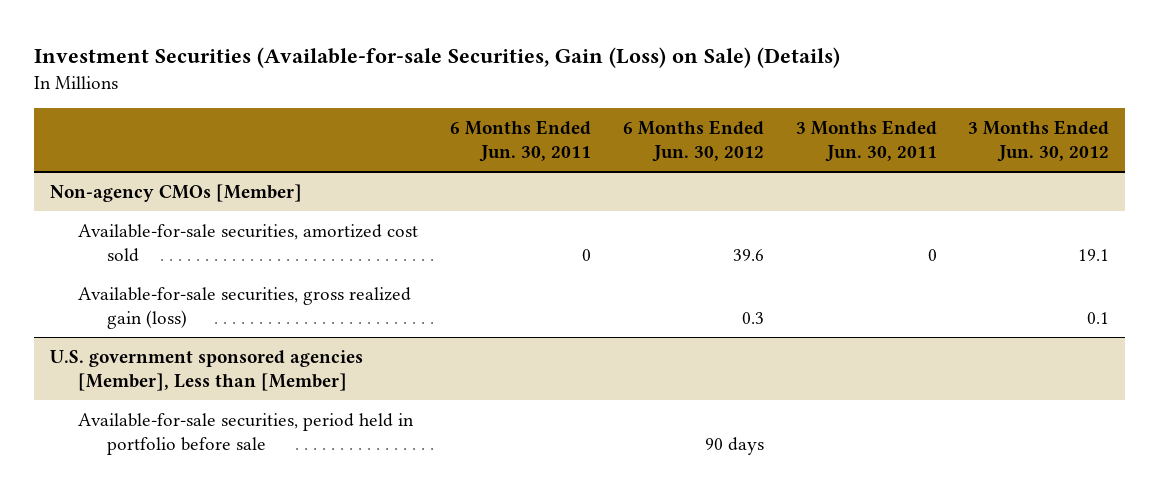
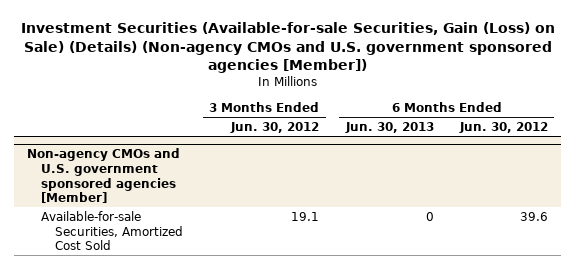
- Investment Securities (Available-for-sale Securities, Gain (Loss) on Sale) (Details)
+ Investment Securities (Available-for-sale Securities, Gain (Loss) on Sale) (Details) (Non-agency CMOs and U.S. government sponsored agencies [Member])
- | 6 Months Ended Jun. 30, 2011 | 6 Months Ended Jun. 30, 2012 | 3 Months Ended Jun. 30, 2011 | 3 Months Ended Jun. 30, 2012
+ | 3 Months Ended Jun. 30, 2012 | 6 Months Ended Jun. 30, 2013 | 6 Months Ended Jun. 30, 2012
- Non-agency CMOs [Member]
- Available-for-sale securities, amortized cost sold | 0 | 39.6 | 0 | 19.1
- Available-for-sale securities, gross realized gain (loss) | | 0.3 | | 0.1
- U.S. government sponsored agencies [Member], Less than [Member]
- Available-for-sale securities, period held in portfolio before sale | | 90 days | |
+ Non-agency CMOs and U.S. government sponsored agencies [Member]
+ Available-for-sale Securities, Amortized Cost Sold | 19.1 | 0 | 39.6

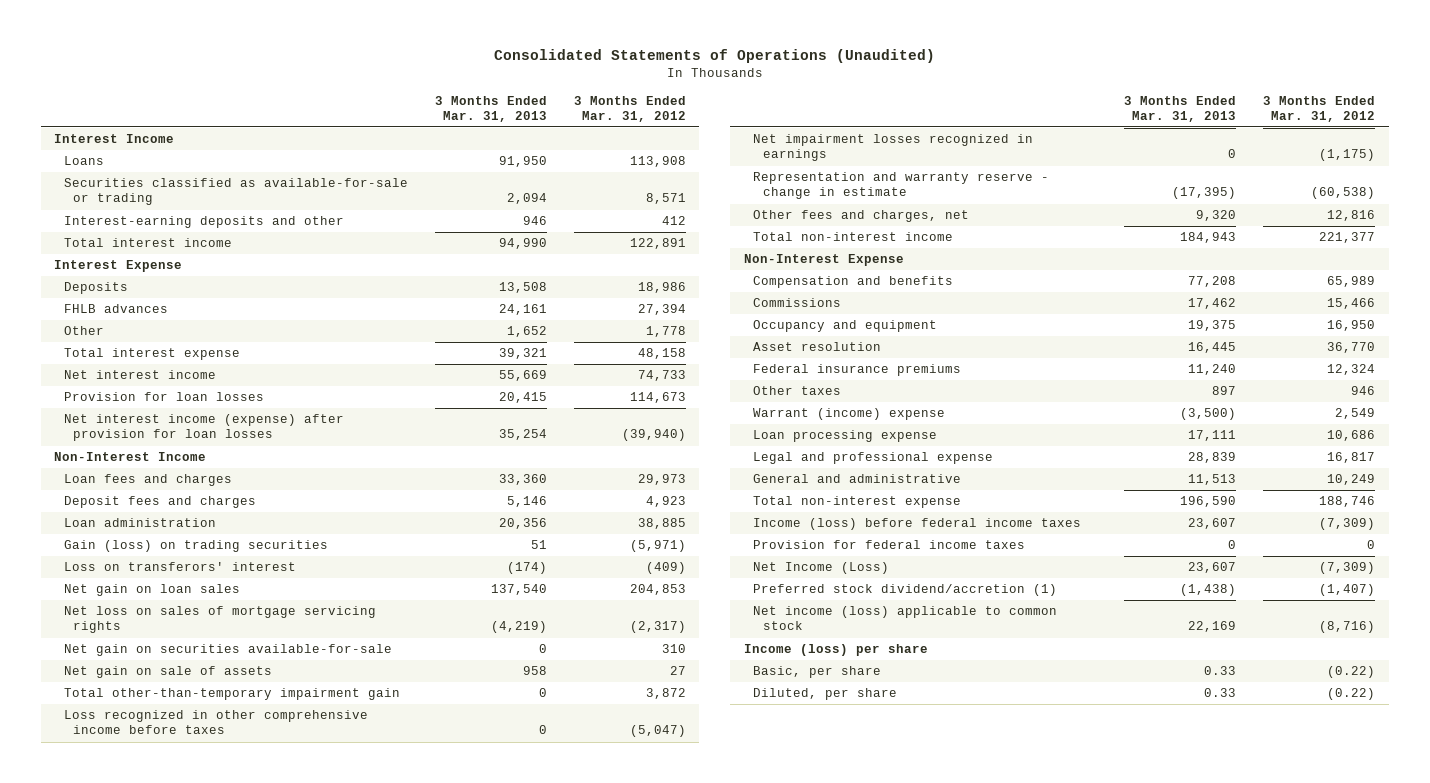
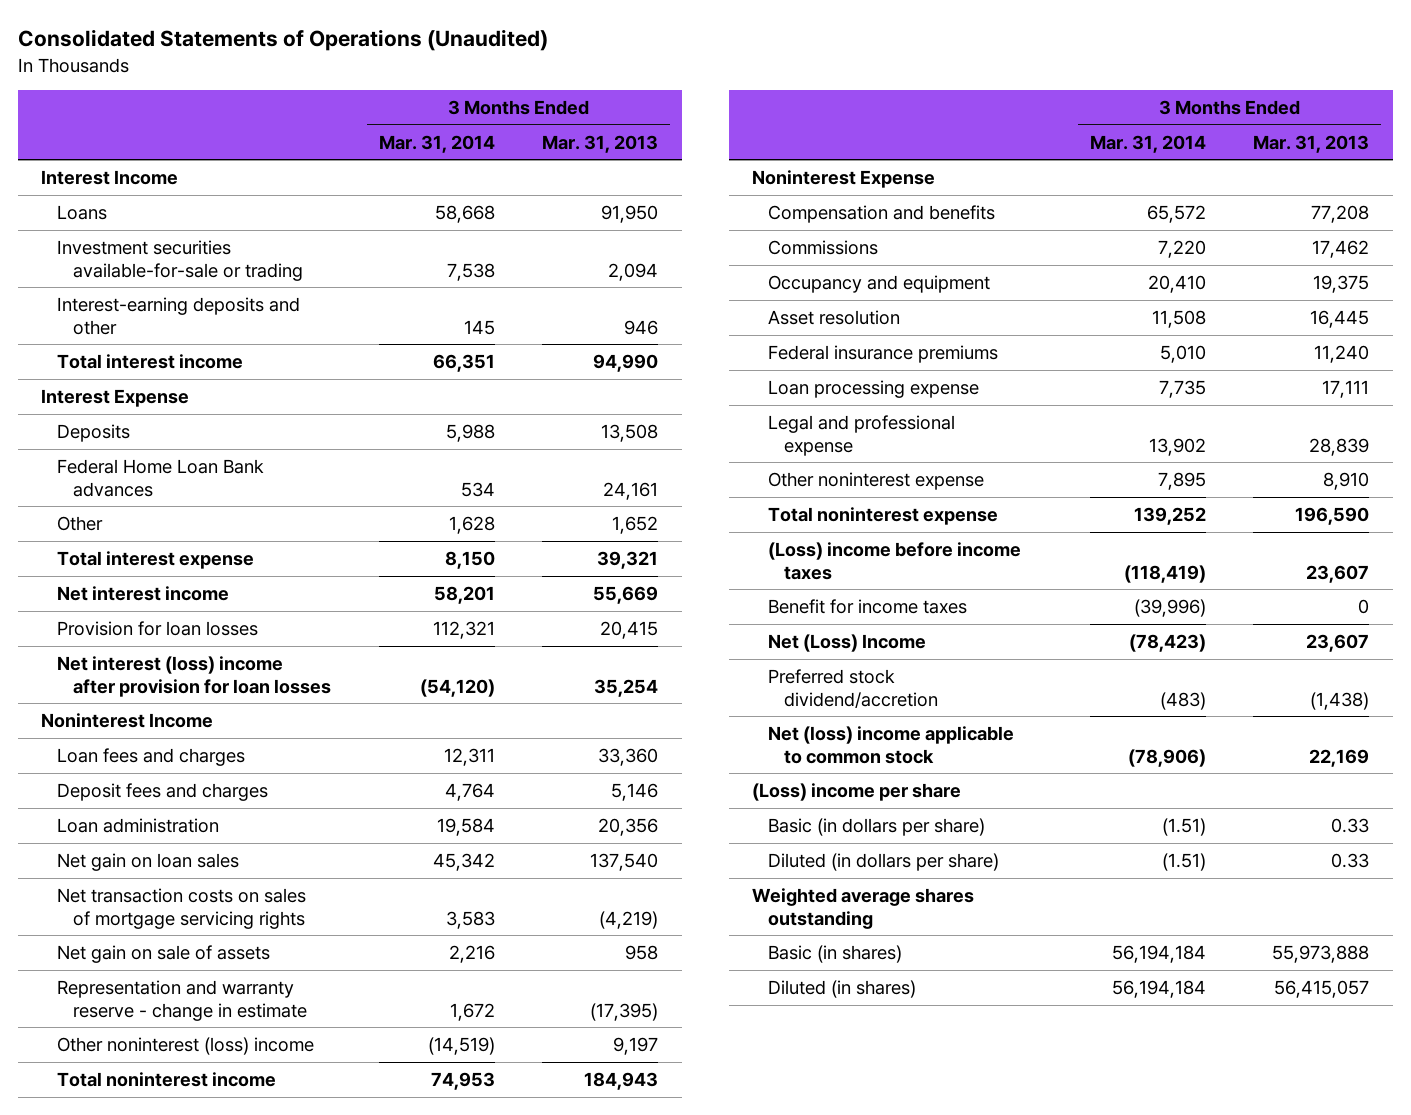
- | 3 Months Ended Mar. 31, 2013 | 3 Months Ended Mar. 31, 2012
+ | 3 Months Ended Mar. 31, 2014 | 3 Months Ended Mar. 31, 2013
- Securities classified as available-for-sale or trading | 2,094 | 8,571
+ Investment securities available-for-sale or trading | 7,538 | 2,094
- FHLB advances | 24,161 | 27,394
+ Federal Home Loan Bank advances | 534 | 24,161
- Net interest income (expense) after provision for loan losses | 35,254 | (39,940)
- Non-Interest Income
+ Net interest (loss) income after provision for loan losses | (54,120) | 35,254
+ Noninterest Income
- Gain (loss) on trading securities | 51 | (5,971)
- Loss on transferors' interest | (174) | (409)
- Net loss on sales of mortgage servicing rights | (4,219) | (2,317)
- Net gain on securities available-for-sale | 0 | 310
+ Net transaction costs on sales of mortgage servicing rights | 3,583 | (4,219)
- Total other-than-temporary impairment gain | 0 | 3,872
- Loss recognized in other comprehensive income before taxes | 0 | (5,047)
- Net impairment losses recognized in earnings | 0 | (1,175)
- Other fees and charges, net | 9,320 | 12,816
- Total non-interest income | 184,943 | 221,377
- Non-Interest Expense
+ Other noninterest (loss) income | (14,519) | 9,197
+ Total noninterest income | 74,953 | 184,943
+ Noninterest Expense
- Other taxes | 897 | 946
- Warrant (income) expense | (3,500) | 2,549
- General and administrative | 11,513 | 10,249
- Total non-interest expense | 196,590 | 188,746
- Income (loss) before federal income taxes | 23,607 | (7,309)
- Provision for federal income taxes | 0 | 0
- Net Income (Loss) | 23,607 | (7,309)
- Preferred stock dividend/accretion (1) | (1,438) | (1,407)
- Net income (loss) applicable to common stock | 22,169 | (8,716)
- Income (loss) per share
- Basic, per share | 0.33 | (0.22)
- Diluted, per share | 0.33 | (0.22)
+ Other noninterest expense | 7,895 | 8,910
+ Total noninterest expense | 139,252 | 196,590
+ (Loss) income before income taxes | (118,419) | 23,607
+ Benefit for income taxes | (39,996) | 0
+ Net (Loss) Income | (78,423) | 23,607
+ Preferred stock dividend/accretion | (483) | (1,438)
+ Net (loss) income applicable to common stock | (78,906) | 22,169
+ (Loss) income per share
+ Basic (in dollars per share) | (1.51) | 0.33
+ Diluted (in dollars per share) | (1.51) | 0.33
+ Weighted average shares outstanding
+ Basic (in shares) | 56,194,184 | 55,973,888
+ Diluted (in shares) | 56,194,184 | 56,415,057

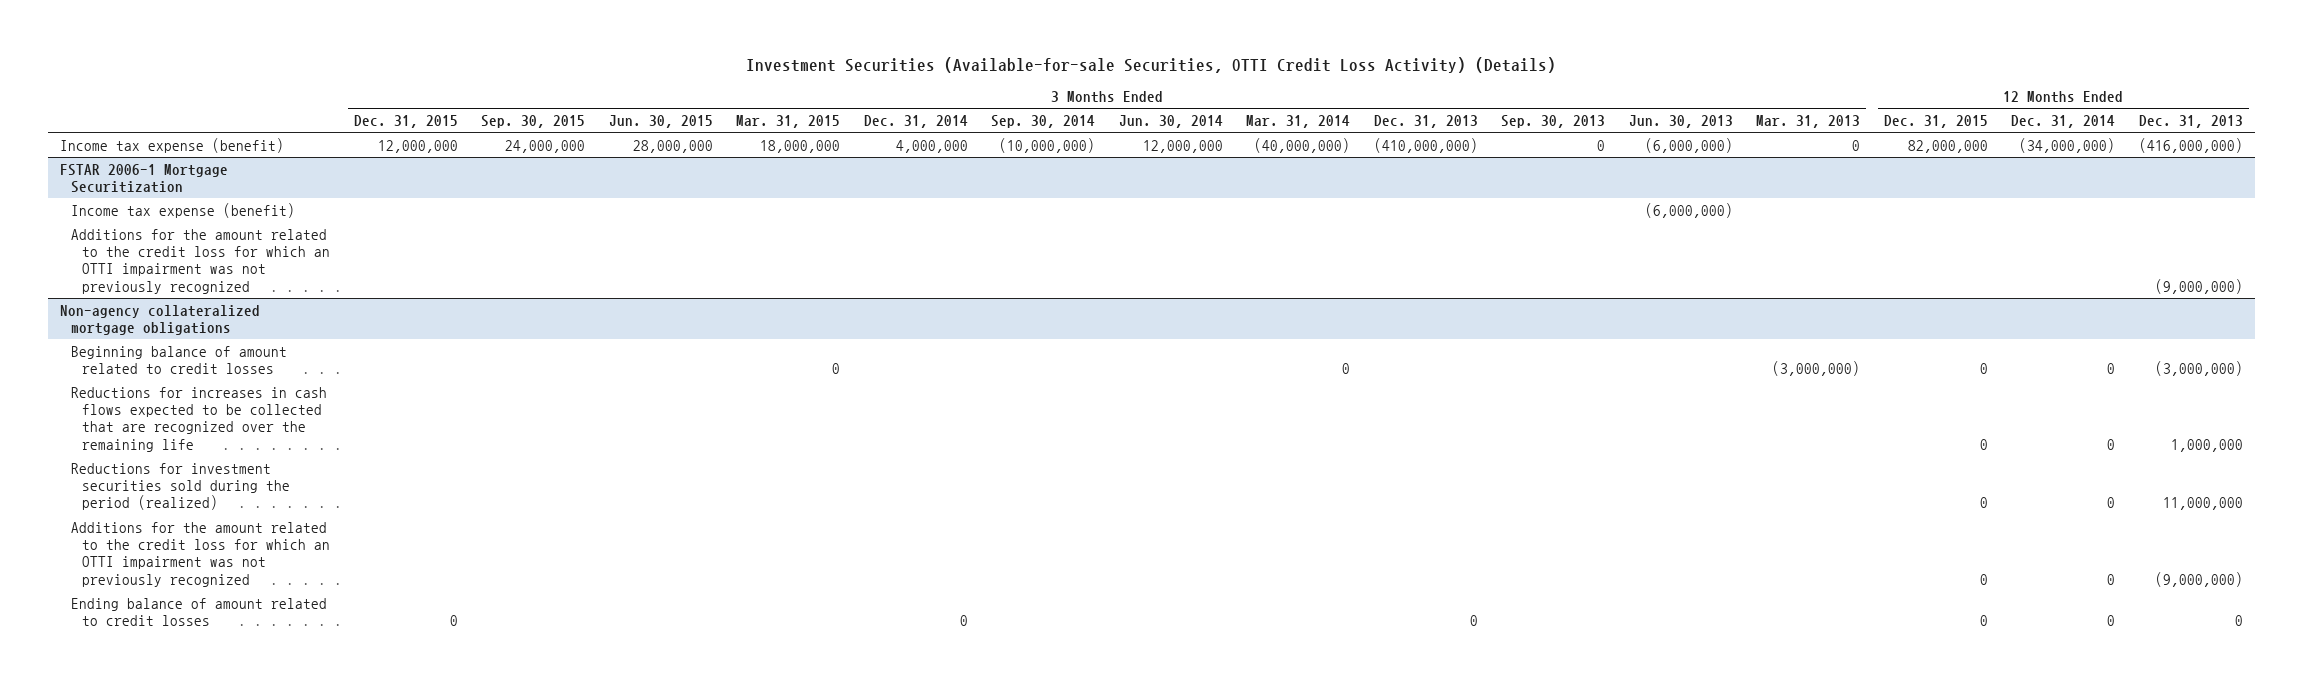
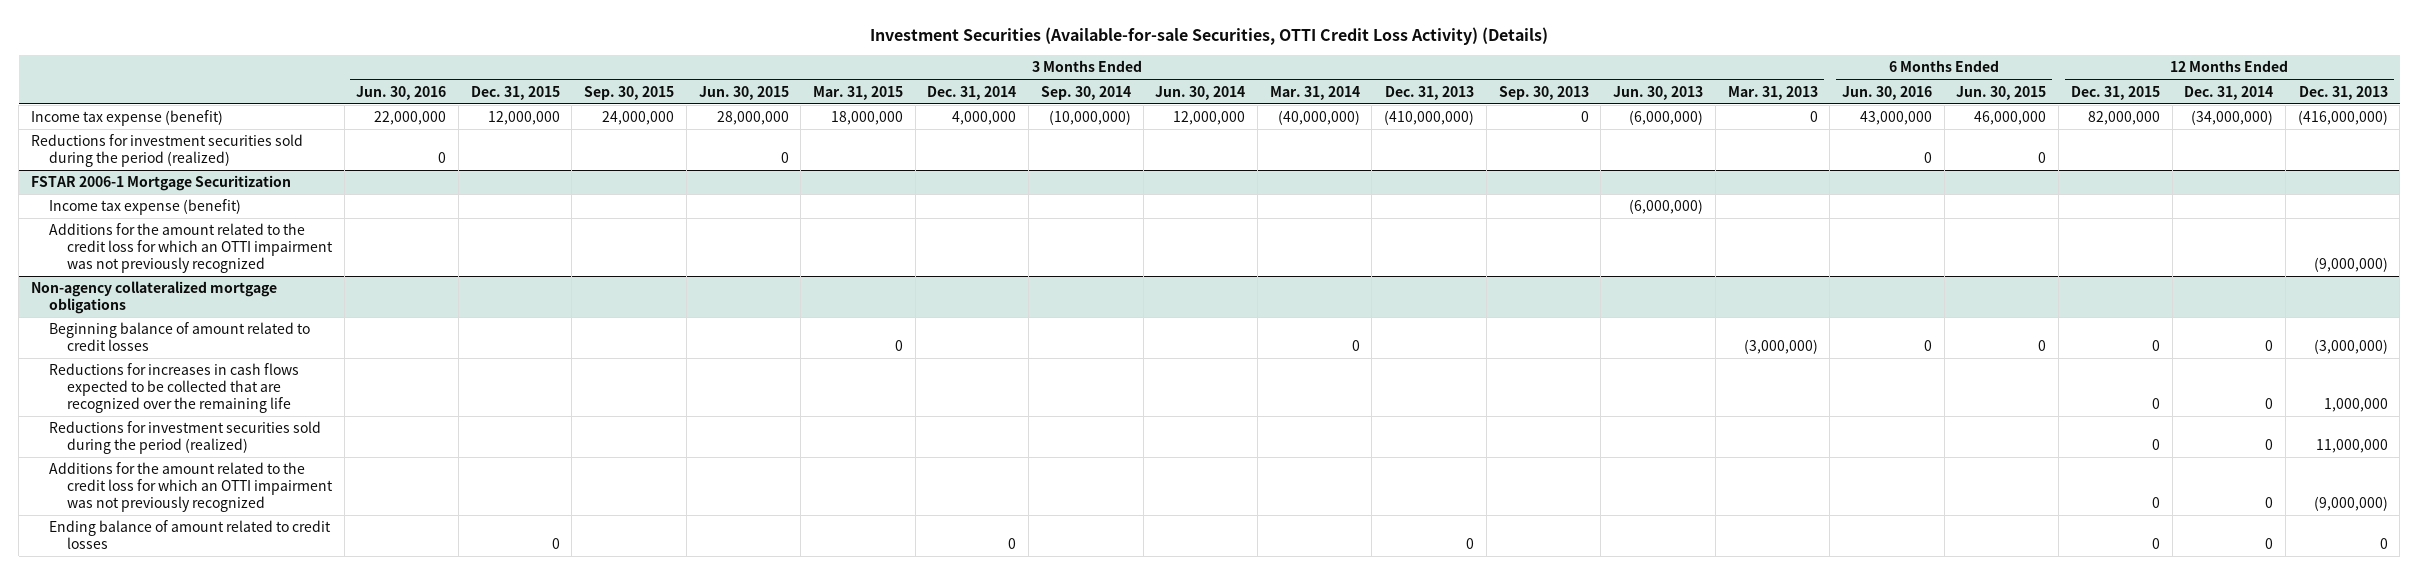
- | 3 Months Ended Dec. 31, 2015 | 3 Months Ended Sep. 30, 2015 | 3 Months Ended Jun. 30, 2015 | 3 Months Ended Mar. 31, 2015 | 3 Months Ended Dec. 31, 2014 | 3 Months Ended Sep. 30, 2014 | 3 Months Ended Jun. 30, 2014 | 3 Months Ended Mar. 31, 2014 | 3 Months Ended Dec. 31, 2013 | 3 Months Ended Sep. 30, 2013 | 3 Months Ended Jun. 30, 2013 | 3 Months Ended Mar. 31, 2013 | 12 Months Ended Dec. 31, 2015 | 12 Months Ended Dec. 31, 2014 | 12 Months Ended Dec. 31, 2013
+ | 3 Months Ended Jun. 30, 2016 | 3 Months Ended Dec. 31, 2015 | 3 Months Ended Sep. 30, 2015 | 3 Months Ended Jun. 30, 2015 | 3 Months Ended Mar. 31, 2015 | 3 Months Ended Dec. 31, 2014 | 3 Months Ended Sep. 30, 2014 | 3 Months Ended Jun. 30, 2014 | 3 Months Ended Mar. 31, 2014 | 3 Months Ended Dec. 31, 2013 | 3 Months Ended Sep. 30, 2013 | 3 Months Ended Jun. 30, 2013 | 3 Months Ended Mar. 31, 2013 | 6 Months Ended Jun. 30, 2016 | 6 Months Ended Jun. 30, 2015 | 12 Months Ended Dec. 31, 2015 | 12 Months Ended Dec. 31, 2014 | 12 Months Ended Dec. 31, 2013
+ Reductions for investment securities sold during the period (realized) | 0 | | | 0 | | | | | | | | | | 0 | 0 | | |

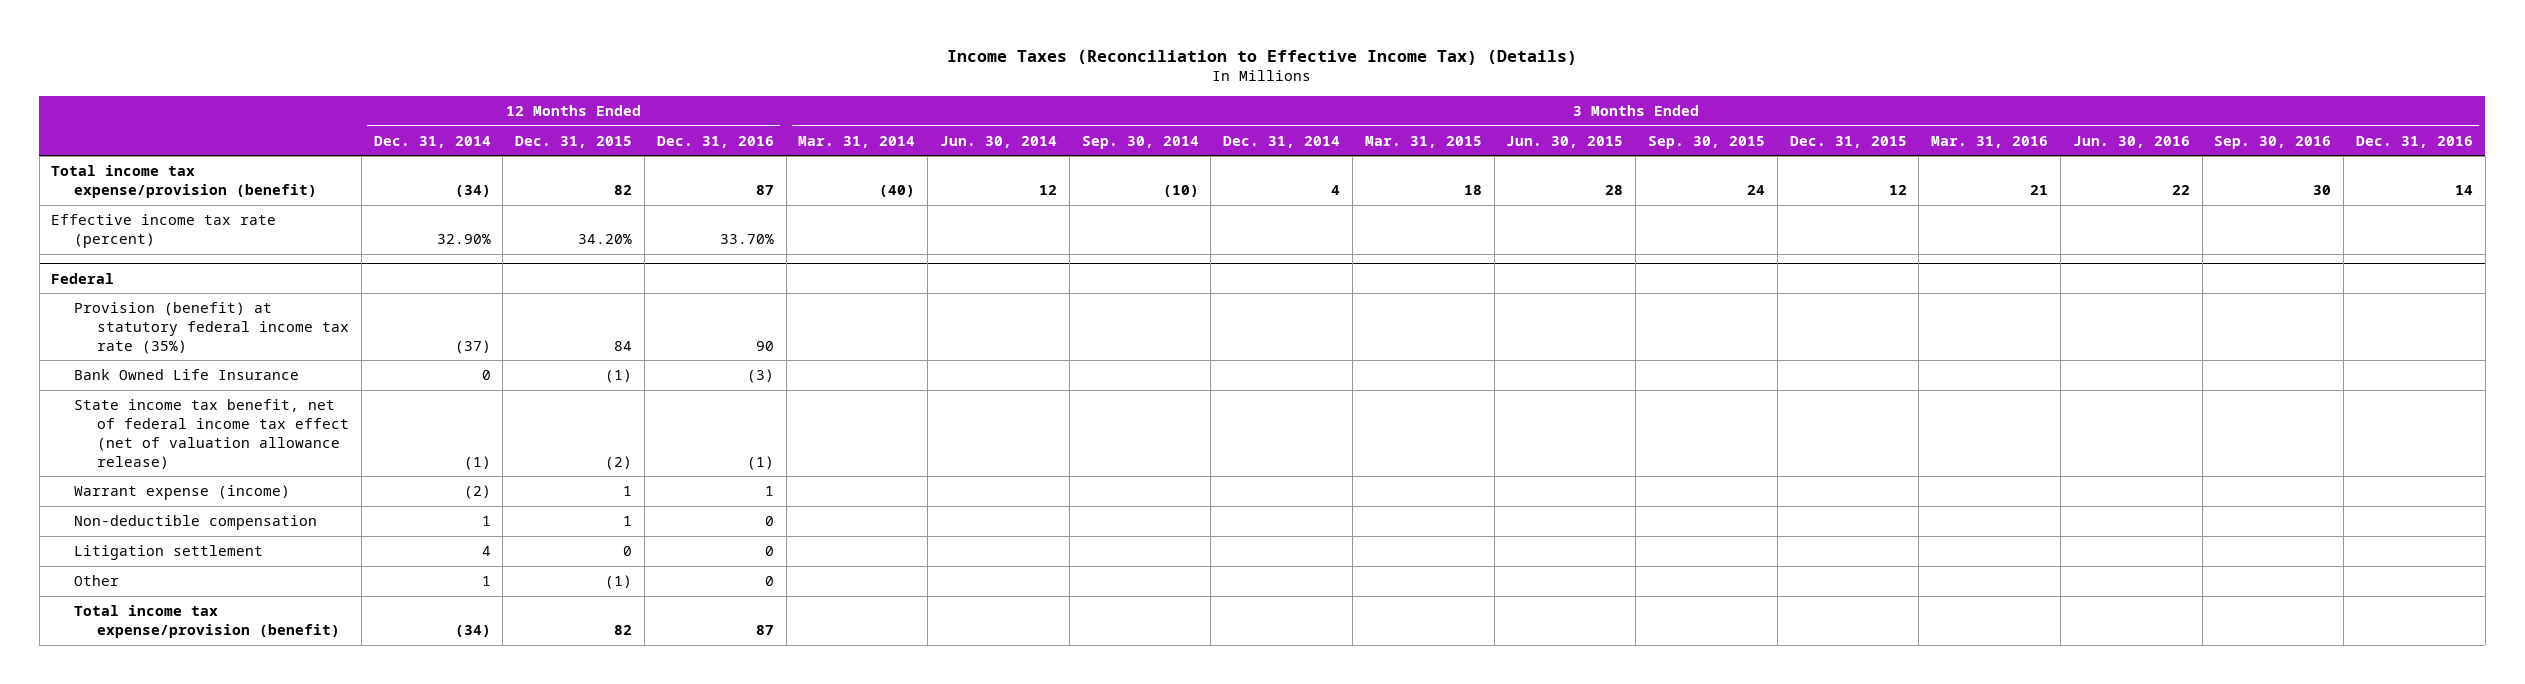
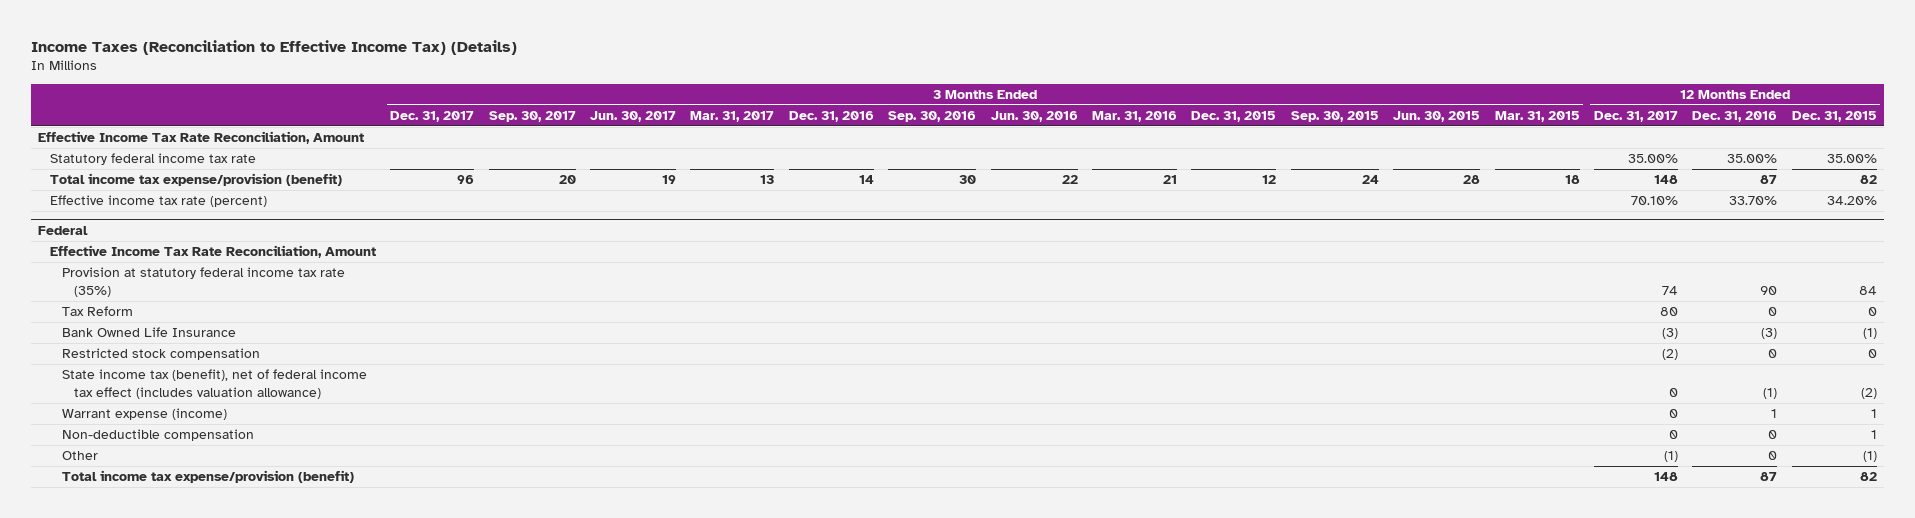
- | 12 Months Ended Dec. 31, 2014 | 12 Months Ended Dec. 31, 2015 | 12 Months Ended Dec. 31, 2016 | 3 Months Ended Mar. 31, 2014 | 3 Months Ended Jun. 30, 2014 | 3 Months Ended Sep. 30, 2014 | 3 Months Ended Dec. 31, 2014 | 3 Months Ended Mar. 31, 2015 | 3 Months Ended Jun. 30, 2015 | 3 Months Ended Sep. 30, 2015 | 3 Months Ended Dec. 31, 2015 | 3 Months Ended Mar. 31, 2016 | 3 Months Ended Jun. 30, 2016 | 3 Months Ended Sep. 30, 2016 | 3 Months Ended Dec. 31, 2016
+ | 3 Months Ended Dec. 31, 2017 | 3 Months Ended Sep. 30, 2017 | 3 Months Ended Jun. 30, 2017 | 3 Months Ended Mar. 31, 2017 | 3 Months Ended Dec. 31, 2016 | 3 Months Ended Sep. 30, 2016 | 3 Months Ended Jun. 30, 2016 | 3 Months Ended Mar. 31, 2016 | 3 Months Ended Dec. 31, 2015 | 3 Months Ended Sep. 30, 2015 | 3 Months Ended Jun. 30, 2015 | 3 Months Ended Mar. 31, 2015 | 12 Months Ended Dec. 31, 2017 | 12 Months Ended Dec. 31, 2016 | 12 Months Ended Dec. 31, 2015
+ Effective Income Tax Rate Reconciliation, Amount
+ Statutory federal income tax rate | | | | | | | | | | | | | 35.00% | 35.00% | 35.00%
@ Federal
- Provision (benefit) at statutory federal income tax rate (35%) | (37) | 84 | 90 | | | | | | | | | | | |
+ Effective Income Tax Rate Reconciliation, Amount
+ Provision at statutory federal income tax rate (35%) | | | | | | | | | | | | | 74 | 90 | 84
+ Tax Reform | | | | | | | | | | | | | 80 | 0 | 0
- State income tax benefit, net of federal income tax effect (net of valuation allowance release) | (1) | (2) | (1) | | | | | | | | | | | |
+ Restricted stock compensation | | | | | | | | | | | | | (2) | 0 | 0
+ State income tax (benefit), net of federal income tax effect (includes valuation allowance) | | | | | | | | | | | | | 0 | (1) | (2)
- Litigation settlement | 4 | 0 | 0 | | | | | | | | | | | |

